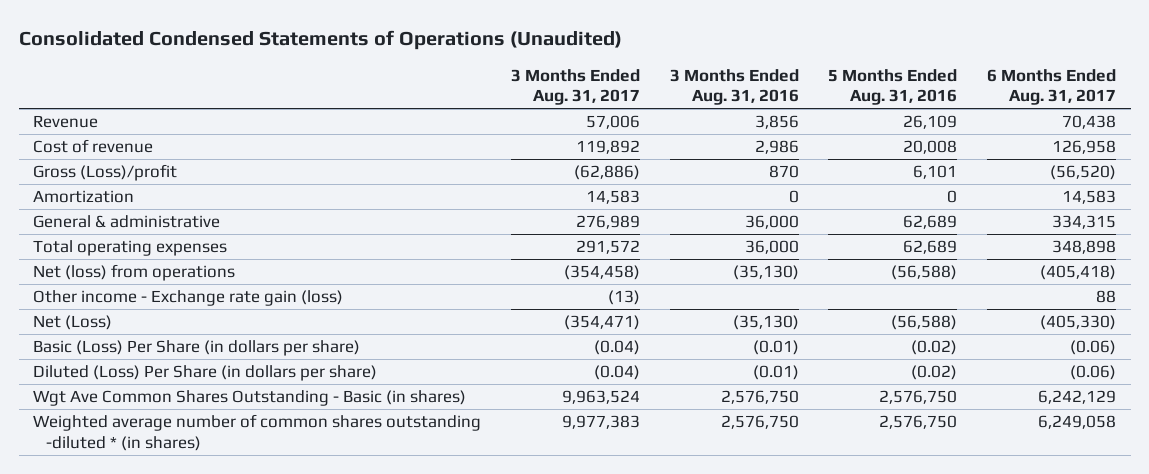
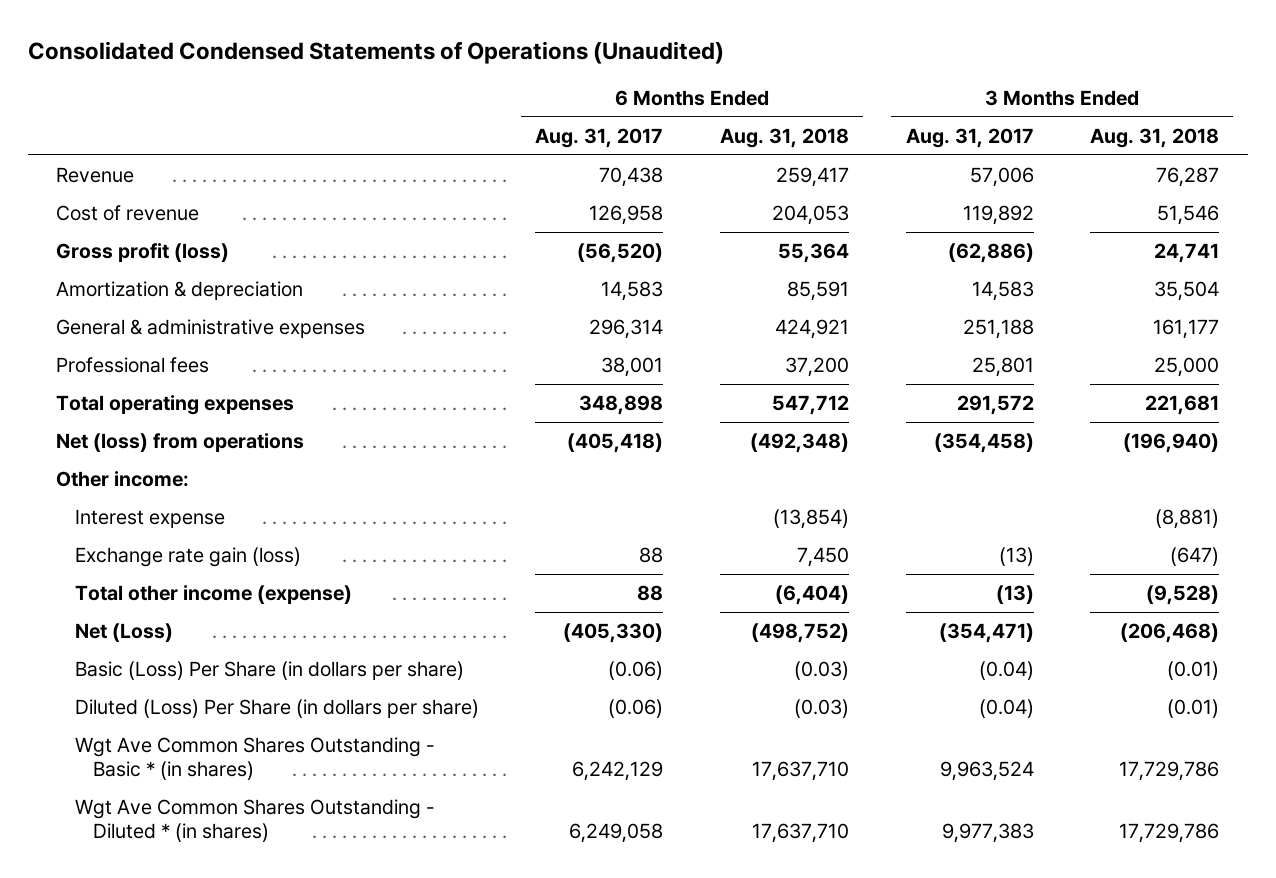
- | 3 Months Ended Aug. 31, 2017 | 3 Months Ended Aug. 31, 2016 | 5 Months Ended Aug. 31, 2016 | 6 Months Ended Aug. 31, 2017
+ | 6 Months Ended Aug. 31, 2017 | 6 Months Ended Aug. 31, 2018 | 3 Months Ended Aug. 31, 2017 | 3 Months Ended Aug. 31, 2018
- Gross (Loss)/profit | (62,886) | 870 | 6,101 | (56,520)
- Amortization | 14,583 | 0 | 0 | 14,583
- General & administrative | 276,989 | 36,000 | 62,689 | 334,315
+ Gross profit (loss) | (56,520) | 55,364 | (62,886) | 24,741
+ Amortization & depreciation | 14,583 | 85,591 | 14,583 | 35,504
+ General & administrative expenses | 296,314 | 424,921 | 251,188 | 161,177
+ Professional fees | 38,001 | 37,200 | 25,801 | 25,000
- Other income - Exchange rate gain (loss) | (13) | | | 88
+ Other income:
+ Interest expense | | (13,854) | | (8,881)
+ Exchange rate gain (loss) | 88 | 7,450 | (13) | (647)
+ Total other income (expense) | 88 | (6,404) | (13) | (9,528)
- Wgt Ave Common Shares Outstanding - Basic (in shares) | 9,963,524 | 2,576,750 | 2,576,750 | 6,242,129
- Weighted average number of common shares outstanding -diluted * (in shares) | 9,977,383 | 2,576,750 | 2,576,750 | 6,249,058
+ Wgt Ave Common Shares Outstanding - Basic * (in shares) | 6,242,129 | 17,637,710 | 9,963,524 | 17,729,786
+ Wgt Ave Common Shares Outstanding - Diluted * (in shares) | 6,249,058 | 17,637,710 | 9,977,383 | 17,729,786

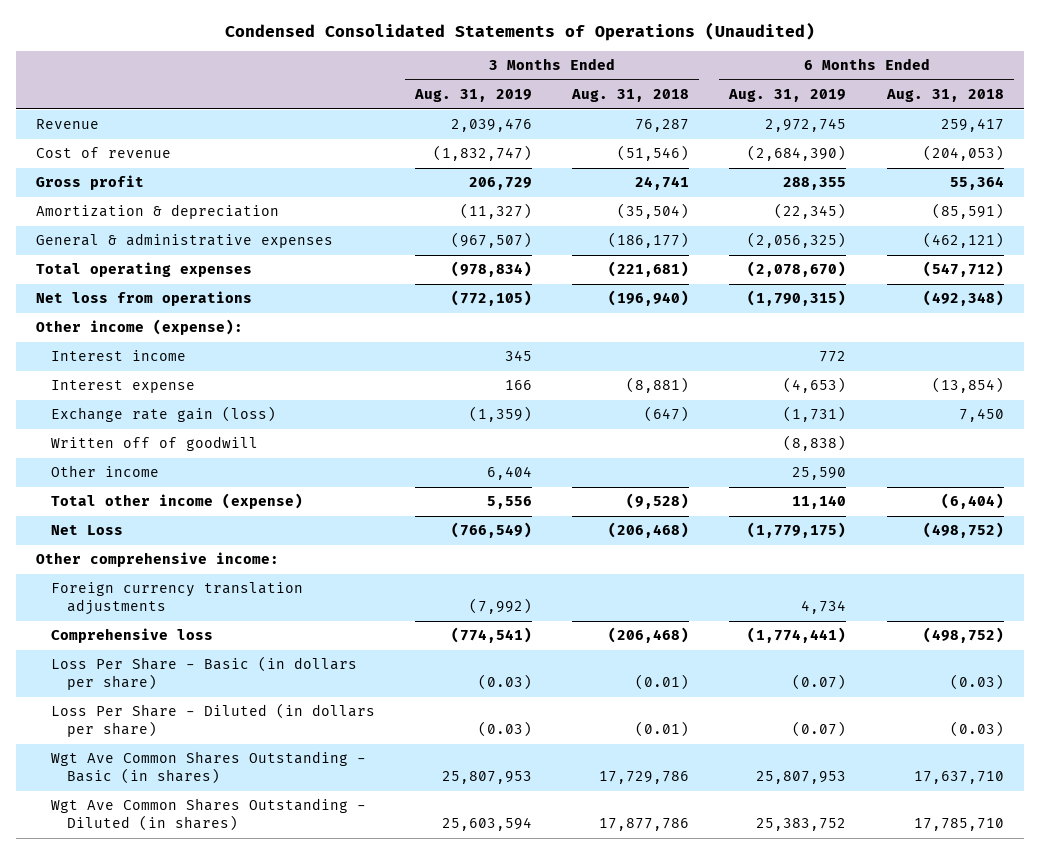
- Consolidated Condensed Statements of Operations (Unaudited)
+ Condensed Consolidated Statements of Operations (Unaudited)
- | 6 Months Ended Aug. 31, 2017 | 6 Months Ended Aug. 31, 2018 | 3 Months Ended Aug. 31, 2017 | 3 Months Ended Aug. 31, 2018
+ | 3 Months Ended Aug. 31, 2019 | 3 Months Ended Aug. 31, 2018 | 6 Months Ended Aug. 31, 2019 | 6 Months Ended Aug. 31, 2018
- Cost of revenue | 126,958 | 204,053 | 119,892 | 51,546
- Gross profit (loss) | (56,520) | 55,364 | (62,886) | 24,741
- Amortization & depreciation | 14,583 | 85,591 | 14,583 | 35,504
- General & administrative expenses | 296,314 | 424,921 | 251,188 | 161,177
- Professional fees | 38,001 | 37,200 | 25,801 | 25,000
- Total operating expenses | 348,898 | 547,712 | 291,572 | 221,681
- Net (loss) from operations | (405,418) | (492,348) | (354,458) | (196,940)
- Other income:
+ Cost of revenue | (1,832,747) | (51,546) | (2,684,390) | (204,053)
+ Gross profit | 206,729 | 24,741 | 288,355 | 55,364
+ Amortization & depreciation | (11,327) | (35,504) | (22,345) | (85,591)
+ General & administrative expenses | (967,507) | (186,177) | (2,056,325) | (462,121)
+ Total operating expenses | (978,834) | (221,681) | (2,078,670) | (547,712)
+ Net loss from operations | (772,105) | (196,940) | (1,790,315) | (492,348)
+ Other income (expense):
+ Interest income | 345 | | 772 |
+ Written off of goodwill | | | (8,838) |
+ Other income | 6,404 | | 25,590 |
- Net (Loss) | (405,330) | (498,752) | (354,471) | (206,468)
- Basic (Loss) Per Share (in dollars per share) | (0.06) | (0.03) | (0.04) | (0.01)
- Diluted (Loss) Per Share (in dollars per share) | (0.06) | (0.03) | (0.04) | (0.01)
- Wgt Ave Common Shares Outstanding - Basic * (in shares) | 6,242,129 | 17,637,710 | 9,963,524 | 17,729,786
- Wgt Ave Common Shares Outstanding - Diluted * (in shares) | 6,249,058 | 17,637,710 | 9,977,383 | 17,729,786
+ Net Loss | (766,549) | (206,468) | (1,779,175) | (498,752)
+ Other comprehensive income:
+ Foreign currency translation adjustments | (7,992) | | 4,734 |
+ Comprehensive loss | (774,541) | (206,468) | (1,774,441) | (498,752)
+ Loss Per Share - Basic (in dollars per share) | (0.03) | (0.01) | (0.07) | (0.03)
+ Loss Per Share - Diluted (in dollars per share) | (0.03) | (0.01) | (0.07) | (0.03)
+ Wgt Ave Common Shares Outstanding - Basic (in shares) | 25,807,953 | 17,729,786 | 25,807,953 | 17,637,710
+ Wgt Ave Common Shares Outstanding - Diluted (in shares) | 25,603,594 | 17,877,786 | 25,383,752 | 17,785,710

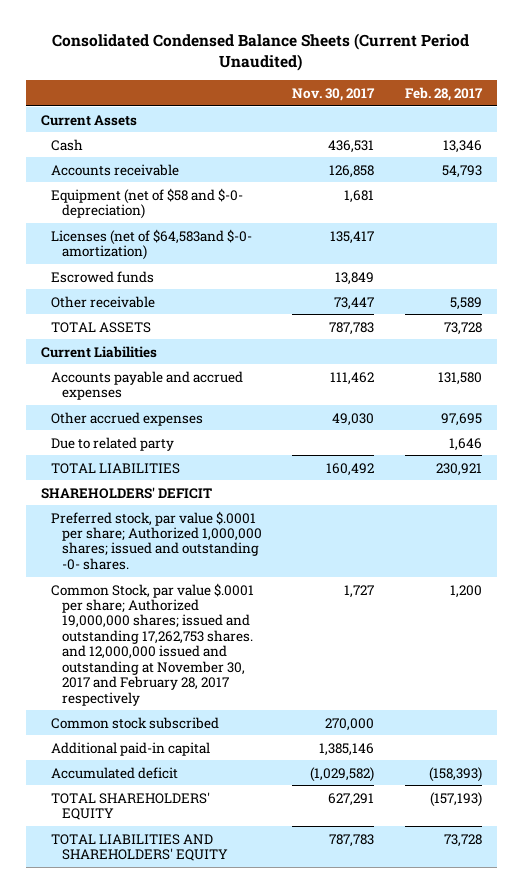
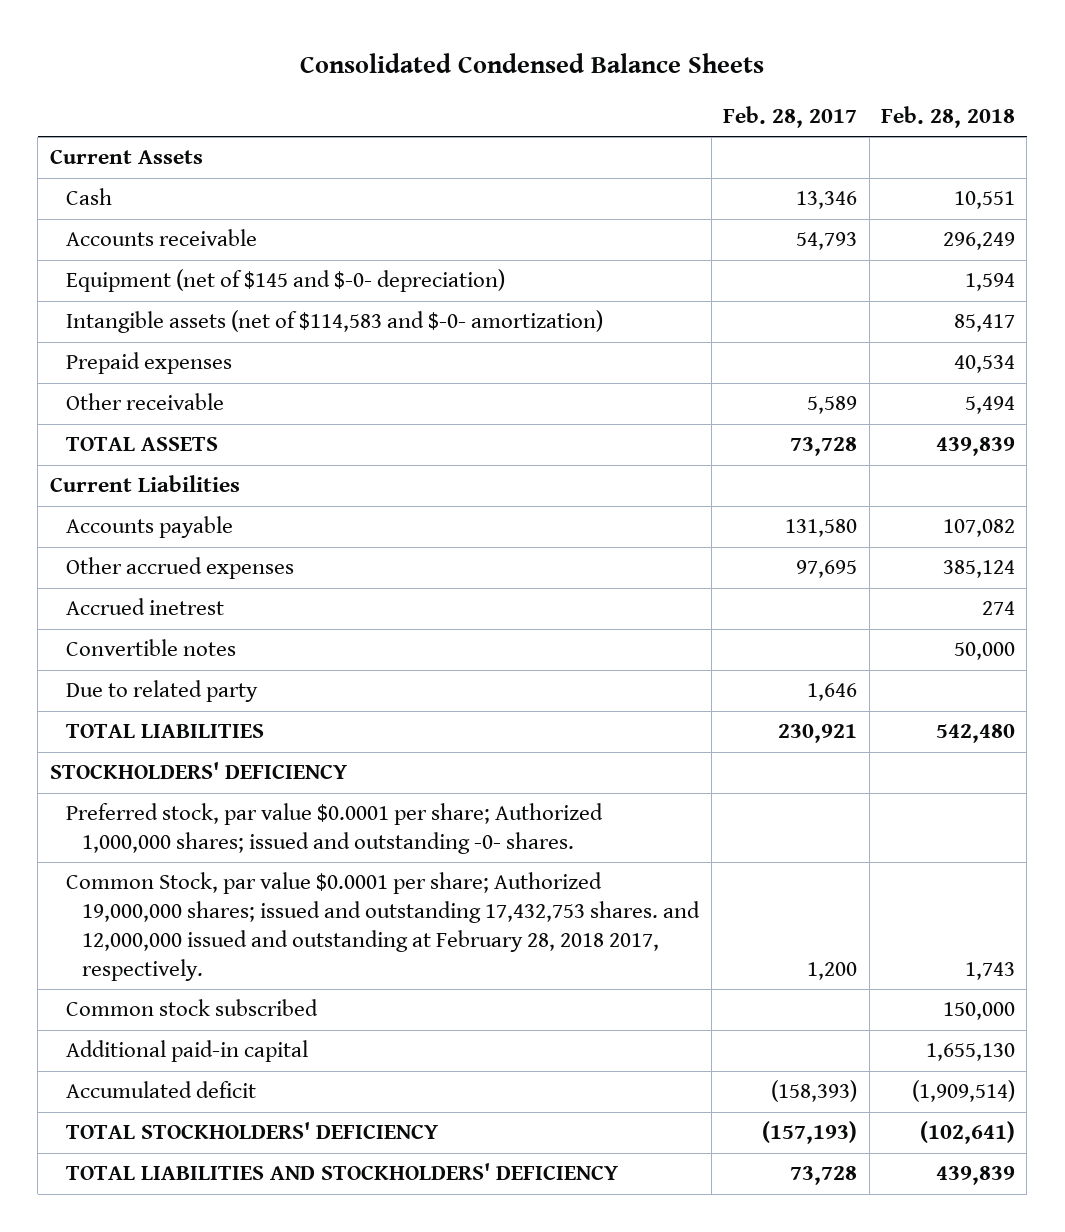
- Consolidated Condensed Balance Sheets (Current Period Unaudited)
+ Consolidated Condensed Balance Sheets
- | Nov. 30, 2017 | Feb. 28, 2017
+ | Feb. 28, 2017 | Feb. 28, 2018
- Equipment (net of $58 and $-0- depreciation) | 1,681 |
- Licenses (net of $64,583and $-0- amortization) | 135,417 |
- Escrowed funds | 13,849 |
+ Equipment (net of $145 and $-0- depreciation) | | 1,594
+ Intangible assets (net of $114,583 and $-0- amortization) | | 85,417
+ Prepaid expenses | | 40,534
- Accounts payable and accrued expenses | 111,462 | 131,580
+ Accounts payable | 131,580 | 107,082
+ Accrued inetrest | | 274
+ Convertible notes | | 50,000
- SHAREHOLDERS' DEFICIT
- Preferred stock, par value $.0001 per share; Authorized 1,000,000 shares; issued and outstanding -0- shares.
- Common Stock, par value $.0001 per share; Authorized 19,000,000 shares; issued and outstanding 17,262,753 shares. and 12,000,000 issued and outstanding at November 30, 2017 and February 28, 2017 respectively | 1,727 | 1,200
+ STOCKHOLDERS' DEFICIENCY
+ Preferred stock, par value $0.0001 per share; Authorized 1,000,000 shares; issued and outstanding -0- shares.
+ Common Stock, par value $0.0001 per share; Authorized 19,000,000 shares; issued and outstanding 17,432,753 shares. and 12,000,000 issued and outstanding at February 28, 2018 2017, respectively. | 1,200 | 1,743
- TOTAL SHAREHOLDERS' EQUITY | 627,291 | (157,193)
- TOTAL LIABILITIES AND SHAREHOLDERS' EQUITY | 787,783 | 73,728
+ TOTAL STOCKHOLDERS' DEFICIENCY | (157,193) | (102,641)
+ TOTAL LIABILITIES AND STOCKHOLDERS' DEFICIENCY | 73,728 | 439,839

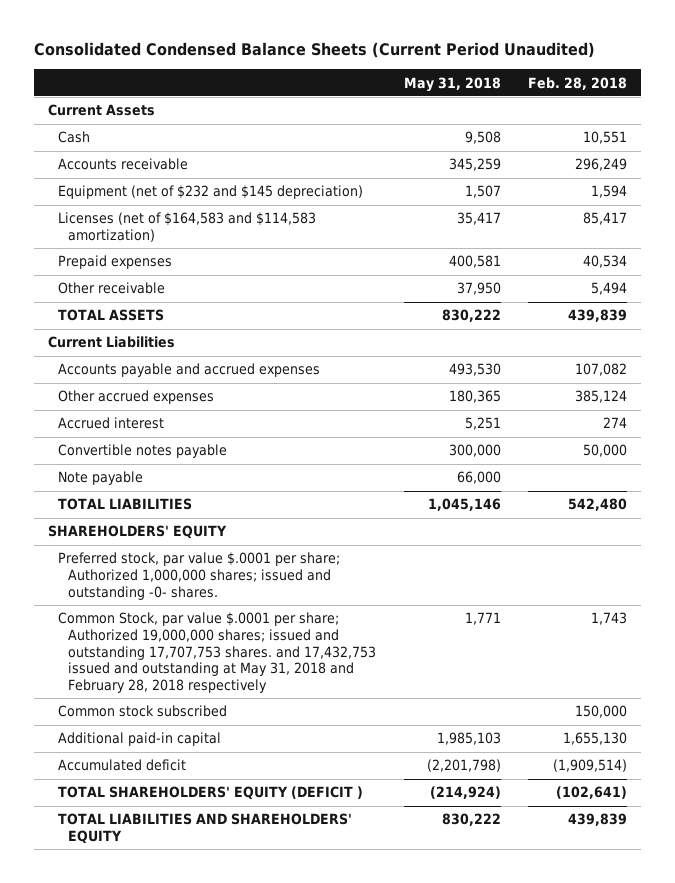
- Consolidated Condensed Balance Sheets
+ Consolidated Condensed Balance Sheets (Current Period Unaudited)
- | Feb. 28, 2017 | Feb. 28, 2018
+ | May 31, 2018 | Feb. 28, 2018
- Equipment (net of $145 and $-0- depreciation) | | 1,594
- Intangible assets (net of $114,583 and $-0- amortization) | | 85,417
+ Equipment (net of $232 and $145 depreciation) | 1,507 | 1,594
+ Licenses (net of $164,583 and $114,583 amortization) | 35,417 | 85,417
- Accounts payable | 131,580 | 107,082
+ Accounts payable and accrued expenses | 493,530 | 107,082
- Accrued inetrest | | 274
- Convertible notes | | 50,000
- Due to related party | 1,646 |
+ Accrued interest | 5,251 | 274
+ Convertible notes payable | 300,000 | 50,000
+ Note payable | 66,000 |
- STOCKHOLDERS' DEFICIENCY
- Preferred stock, par value $0.0001 per share; Authorized 1,000,000 shares; issued and outstanding -0- shares.
- Common Stock, par value $0.0001 per share; Authorized 19,000,000 shares; issued and outstanding 17,432,753 shares. and 12,000,000 issued and outstanding at February 28, 2018 2017, respectively. | 1,200 | 1,743
+ SHAREHOLDERS' EQUITY
+ Preferred stock, par value $.0001 per share; Authorized 1,000,000 shares; issued and outstanding -0- shares.
+ Common Stock, par value $.0001 per share; Authorized 19,000,000 shares; issued and outstanding 17,707,753 shares. and 17,432,753 issued and outstanding at May 31, 2018 and February 28, 2018 respectively | 1,771 | 1,743
- TOTAL STOCKHOLDERS' DEFICIENCY | (157,193) | (102,641)
- TOTAL LIABILITIES AND STOCKHOLDERS' DEFICIENCY | 73,728 | 439,839
+ TOTAL SHAREHOLDERS' EQUITY (DEFICIT ) | (214,924) | (102,641)
+ TOTAL LIABILITIES AND SHAREHOLDERS' EQUITY | 830,222 | 439,839

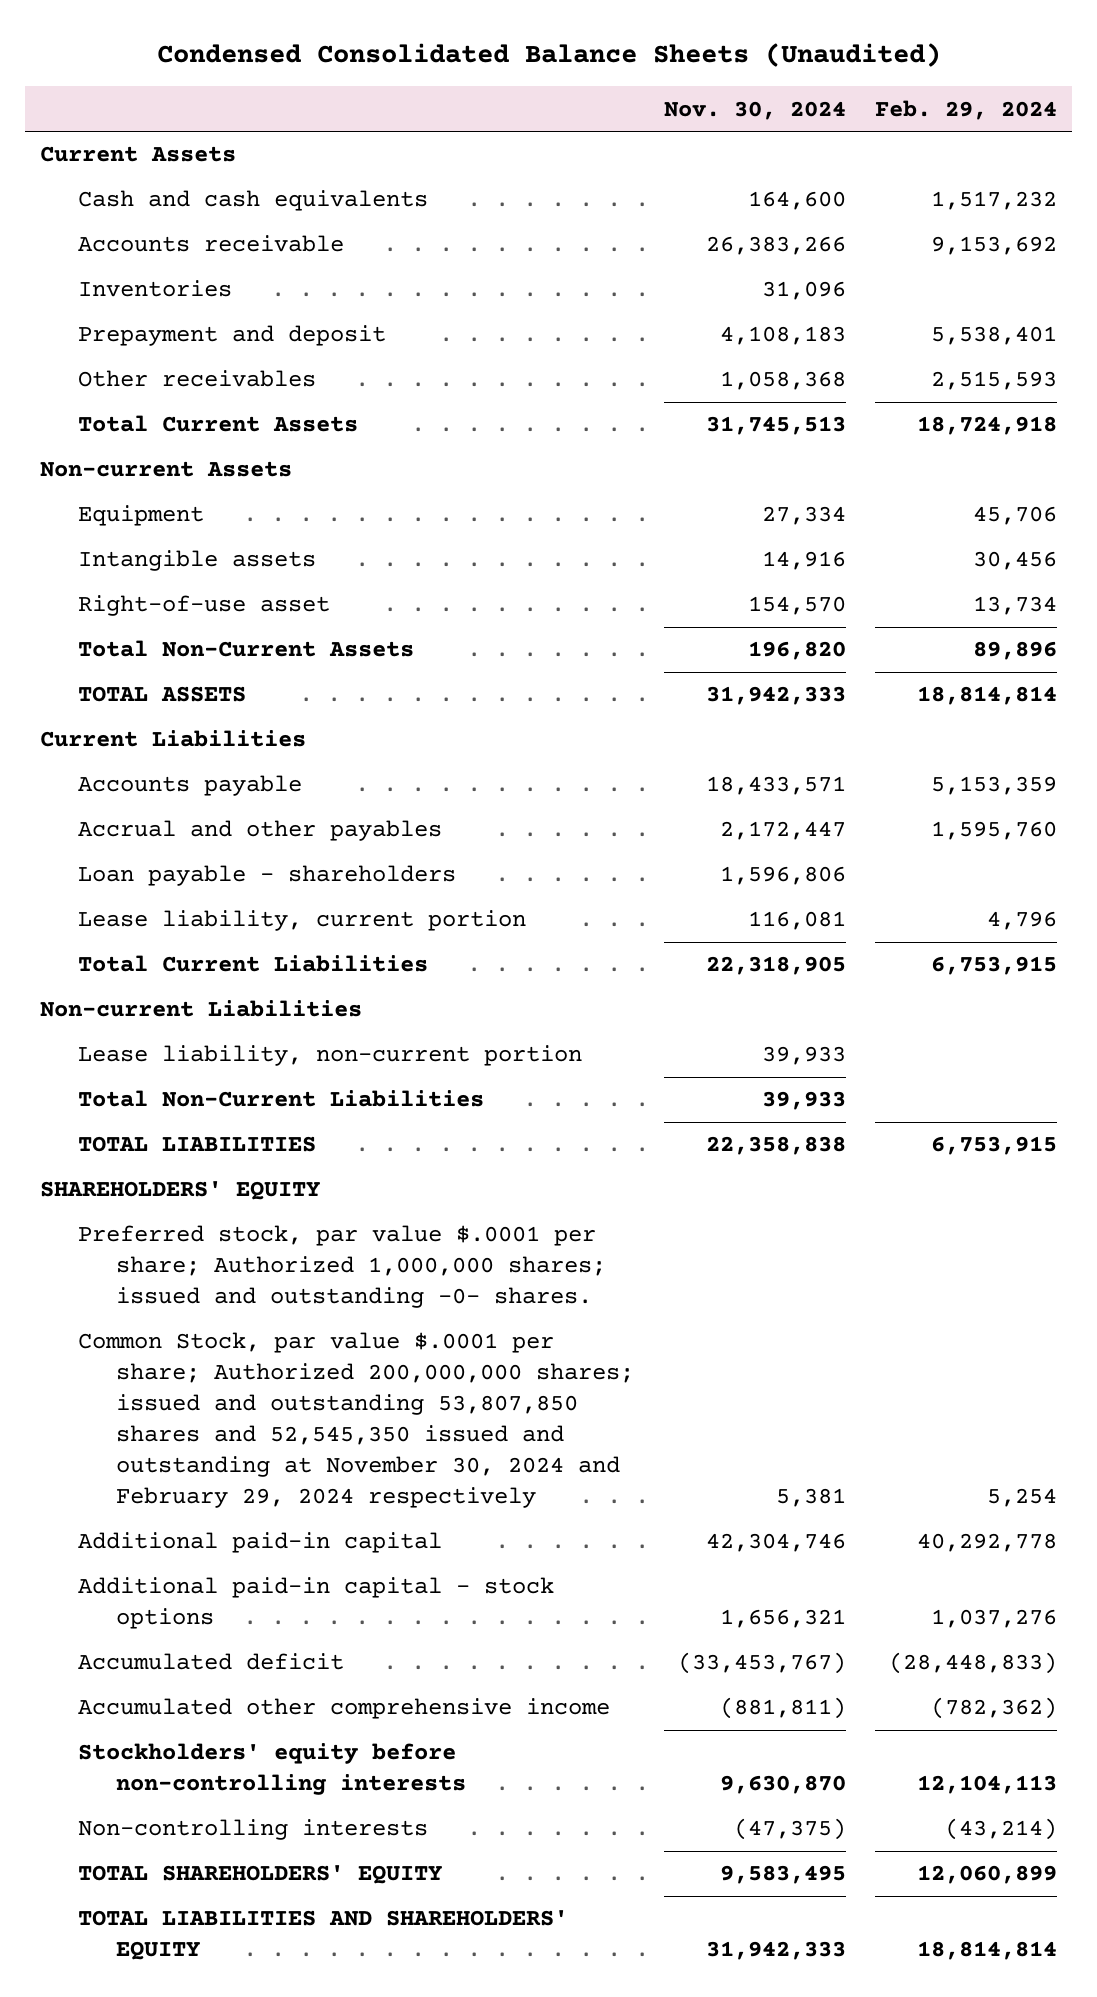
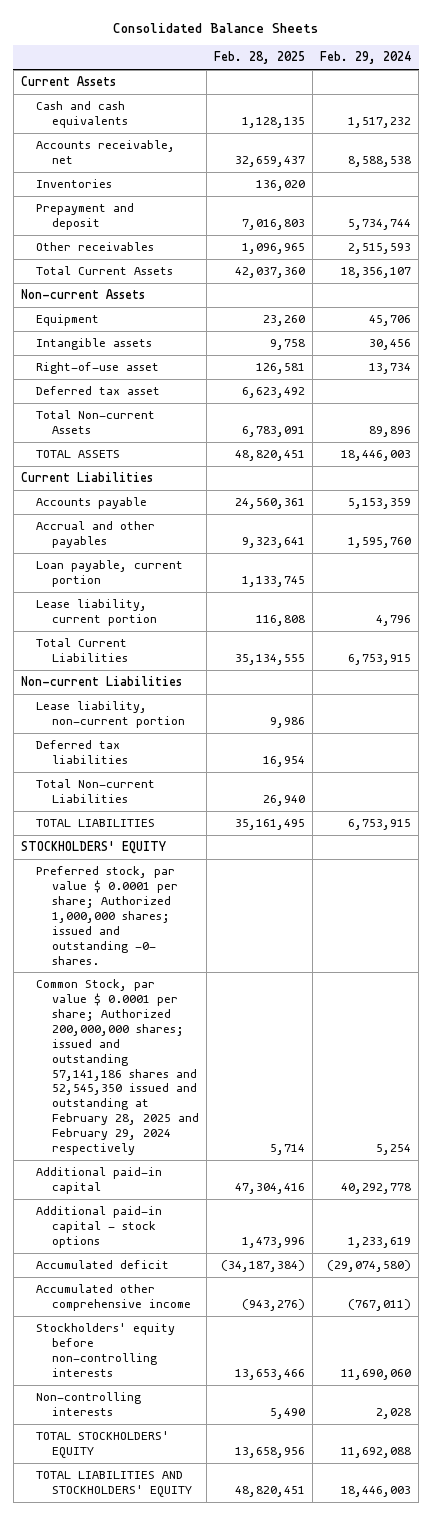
- Condensed Consolidated Balance Sheets (Unaudited)
+ Consolidated Balance Sheets
- | Nov. 30, 2024 | Feb. 29, 2024
+ | Feb. 28, 2025 | Feb. 29, 2024
- Accounts receivable | 26,383,266 | 9,153,692
+ Accounts receivable, net | 32,659,437 | 8,588,538
- Prepayment and deposit | 4,108,183 | 5,538,401
+ Prepayment and deposit | 7,016,803 | 5,734,744
- Total Current Assets | 31,745,513 | 18,724,918
+ Total Current Assets | 42,037,360 | 18,356,107
- Total Non-Current Assets | 196,820 | 89,896
- TOTAL ASSETS | 31,942,333 | 18,814,814
+ Deferred tax asset | 6,623,492 |
+ Total Non-current Assets | 6,783,091 | 89,896
+ TOTAL ASSETS | 48,820,451 | 18,446,003
- Loan payable - shareholders | 1,596,806 |
+ Loan payable, current portion | 1,133,745 |
- Total Non-Current Liabilities | 39,933 |
+ Deferred tax liabilities | 16,954 |
+ Total Non-current Liabilities | 26,940 |
- SHAREHOLDERS' EQUITY
- Preferred stock, par value $.0001 per share; Authorized 1,000,000 shares; issued and outstanding -0- shares.
- Common Stock, par value $.0001 per share; Authorized 200,000,000 shares; issued and outstanding 53,807,850 shares and 52,545,350 issued and outstanding at November 30, 2024 and February 29, 2024 respectively | 5,381 | 5,254
+ STOCKHOLDERS' EQUITY
+ Preferred stock, par value $ 0.0001 per share; Authorized 1,000,000 shares; issued and outstanding -0- shares.
+ Common Stock, par value $ 0.0001 per share; Authorized 200,000,000 shares; issued and outstanding 57,141,186 shares and 52,545,350 issued and outstanding at February 28, 2025 and February 29, 2024 respectively | 5,714 | 5,254
- Additional paid-in capital - stock options | 1,656,321 | 1,037,276
- Accumulated deficit | (33,453,767) | (28,448,833)
- Accumulated other comprehensive income | (881,811) | (782,362)
- Stockholders' equity before non-controlling interests | 9,630,870 | 12,104,113
- Non-controlling interests | (47,375) | (43,214)
- TOTAL SHAREHOLDERS' EQUITY | 9,583,495 | 12,060,899
- TOTAL LIABILITIES AND SHAREHOLDERS' EQUITY | 31,942,333 | 18,814,814
+ Additional paid-in capital - stock options | 1,473,996 | 1,233,619
+ Accumulated deficit | (34,187,384) | (29,074,580)
+ Accumulated other comprehensive income | (943,276) | (767,011)
+ Stockholders' equity before non-controlling interests | 13,653,466 | 11,690,060
+ Non-controlling interests | 5,490 | 2,028
+ TOTAL STOCKHOLDERS' EQUITY | 13,658,956 | 11,692,088
+ TOTAL LIABILITIES AND STOCKHOLDERS' EQUITY | 48,820,451 | 18,446,003

